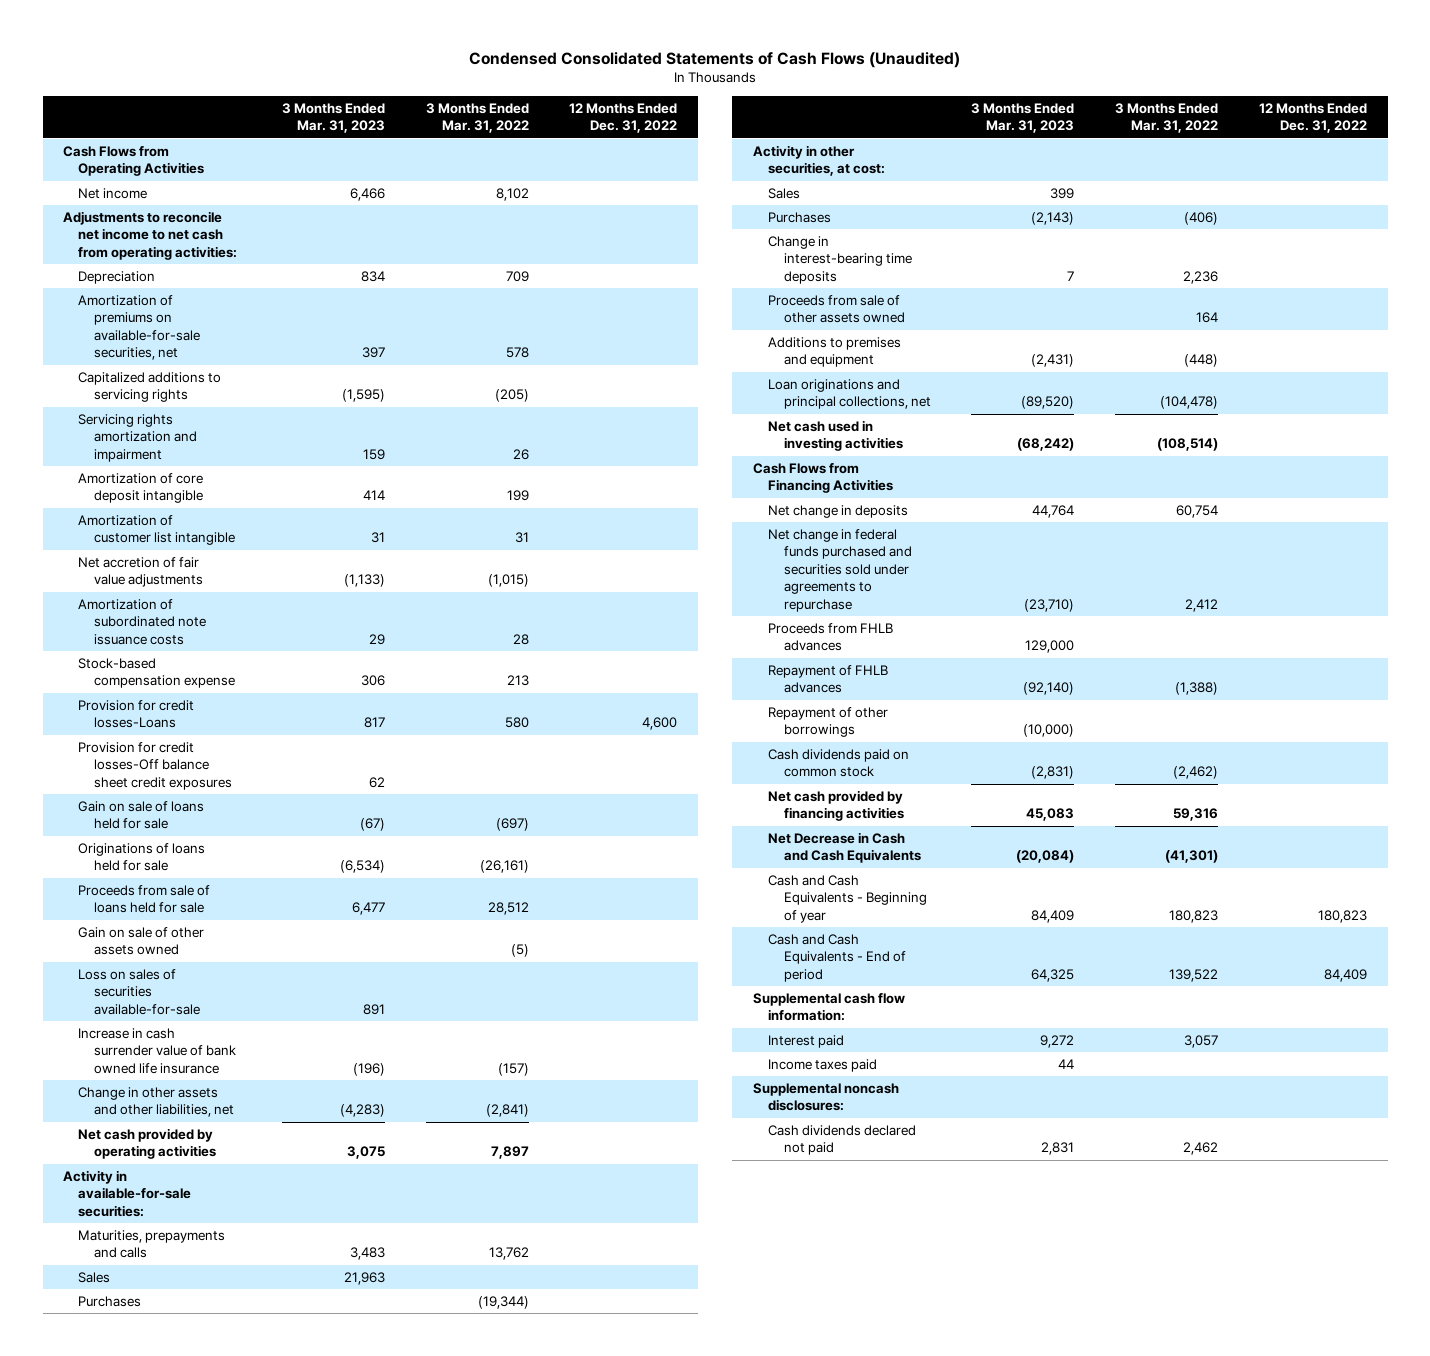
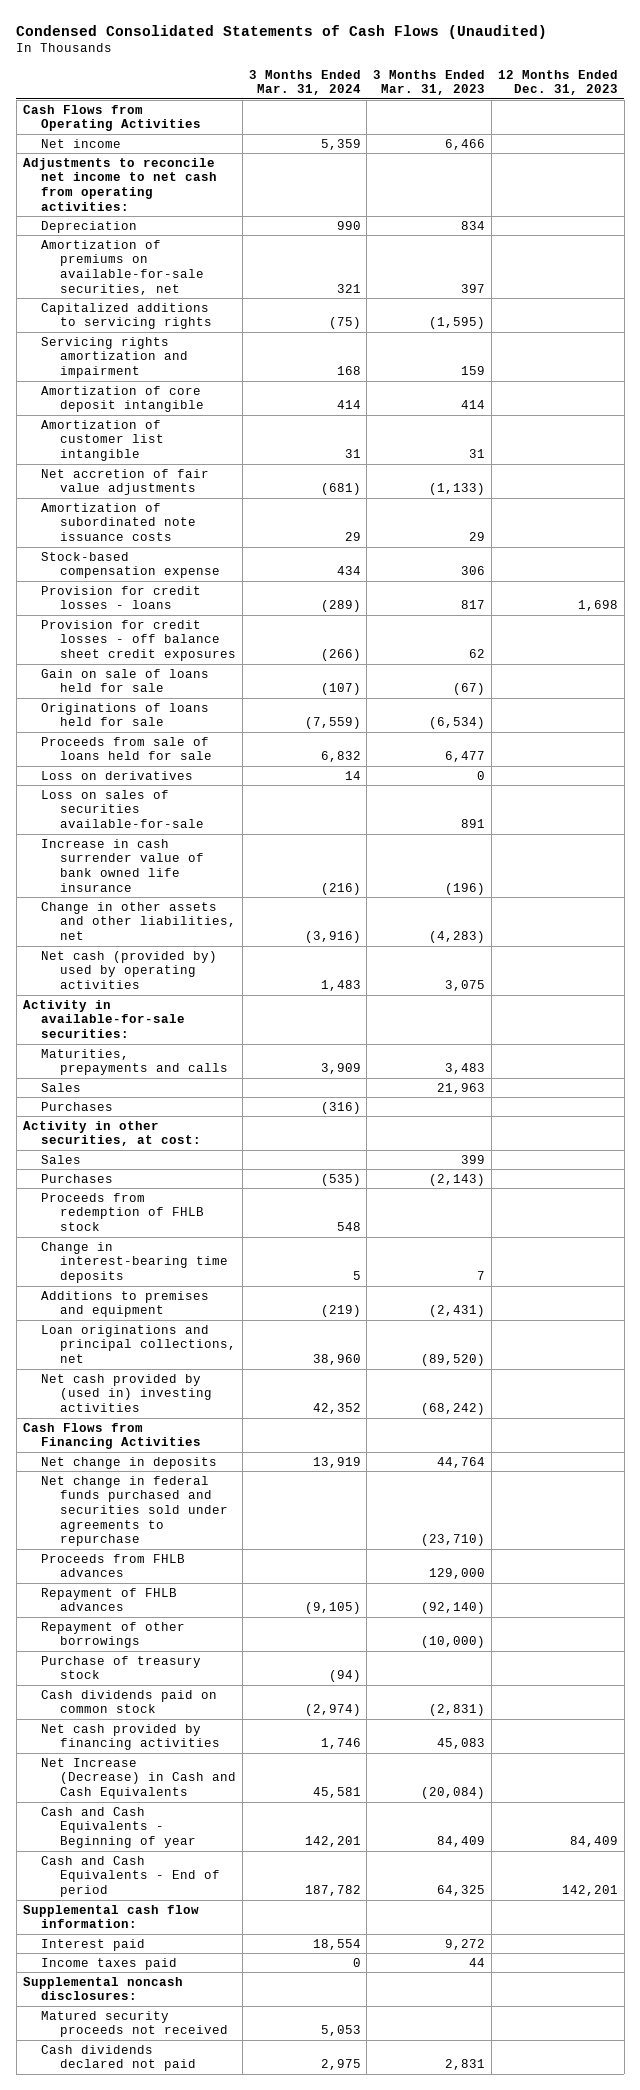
- | 3 Months Ended Mar. 31, 2023 | 3 Months Ended Mar. 31, 2022 | 12 Months Ended Dec. 31, 2022
+ | 3 Months Ended Mar. 31, 2024 | 3 Months Ended Mar. 31, 2023 | 12 Months Ended Dec. 31, 2023
- Provision for credit losses-Loans | 817 | 580 | 4,600
- Provision for credit losses-Off balance sheet credit exposures | 62 | |
+ Provision for credit losses - loans | (289) | 817 | 1,698
+ Provision for credit losses - off balance sheet credit exposures | (266) | 62 |
- Gain on sale of other assets owned | | (5) |
+ Loss on derivatives | 14 | 0 |
- Net cash provided by operating activities | 3,075 | 7,897 |
+ Net cash (provided by) used by operating activities | 1,483 | 3,075 |
+ Proceeds from redemption of FHLB stock | 548 | |
- Proceeds from sale of other assets owned | | 164 |
- Net cash used in investing activities | (68,242) | (108,514) |
+ Net cash provided by (used in) investing activities | 42,352 | (68,242) |
+ Purchase of treasury stock | (94) | |
- Net Decrease in Cash and Cash Equivalents | (20,084) | (41,301) |
+ Net Increase (Decrease) in Cash and Cash Equivalents | 45,581 | (20,084) |
+ Matured security proceeds not received | 5,053 | |

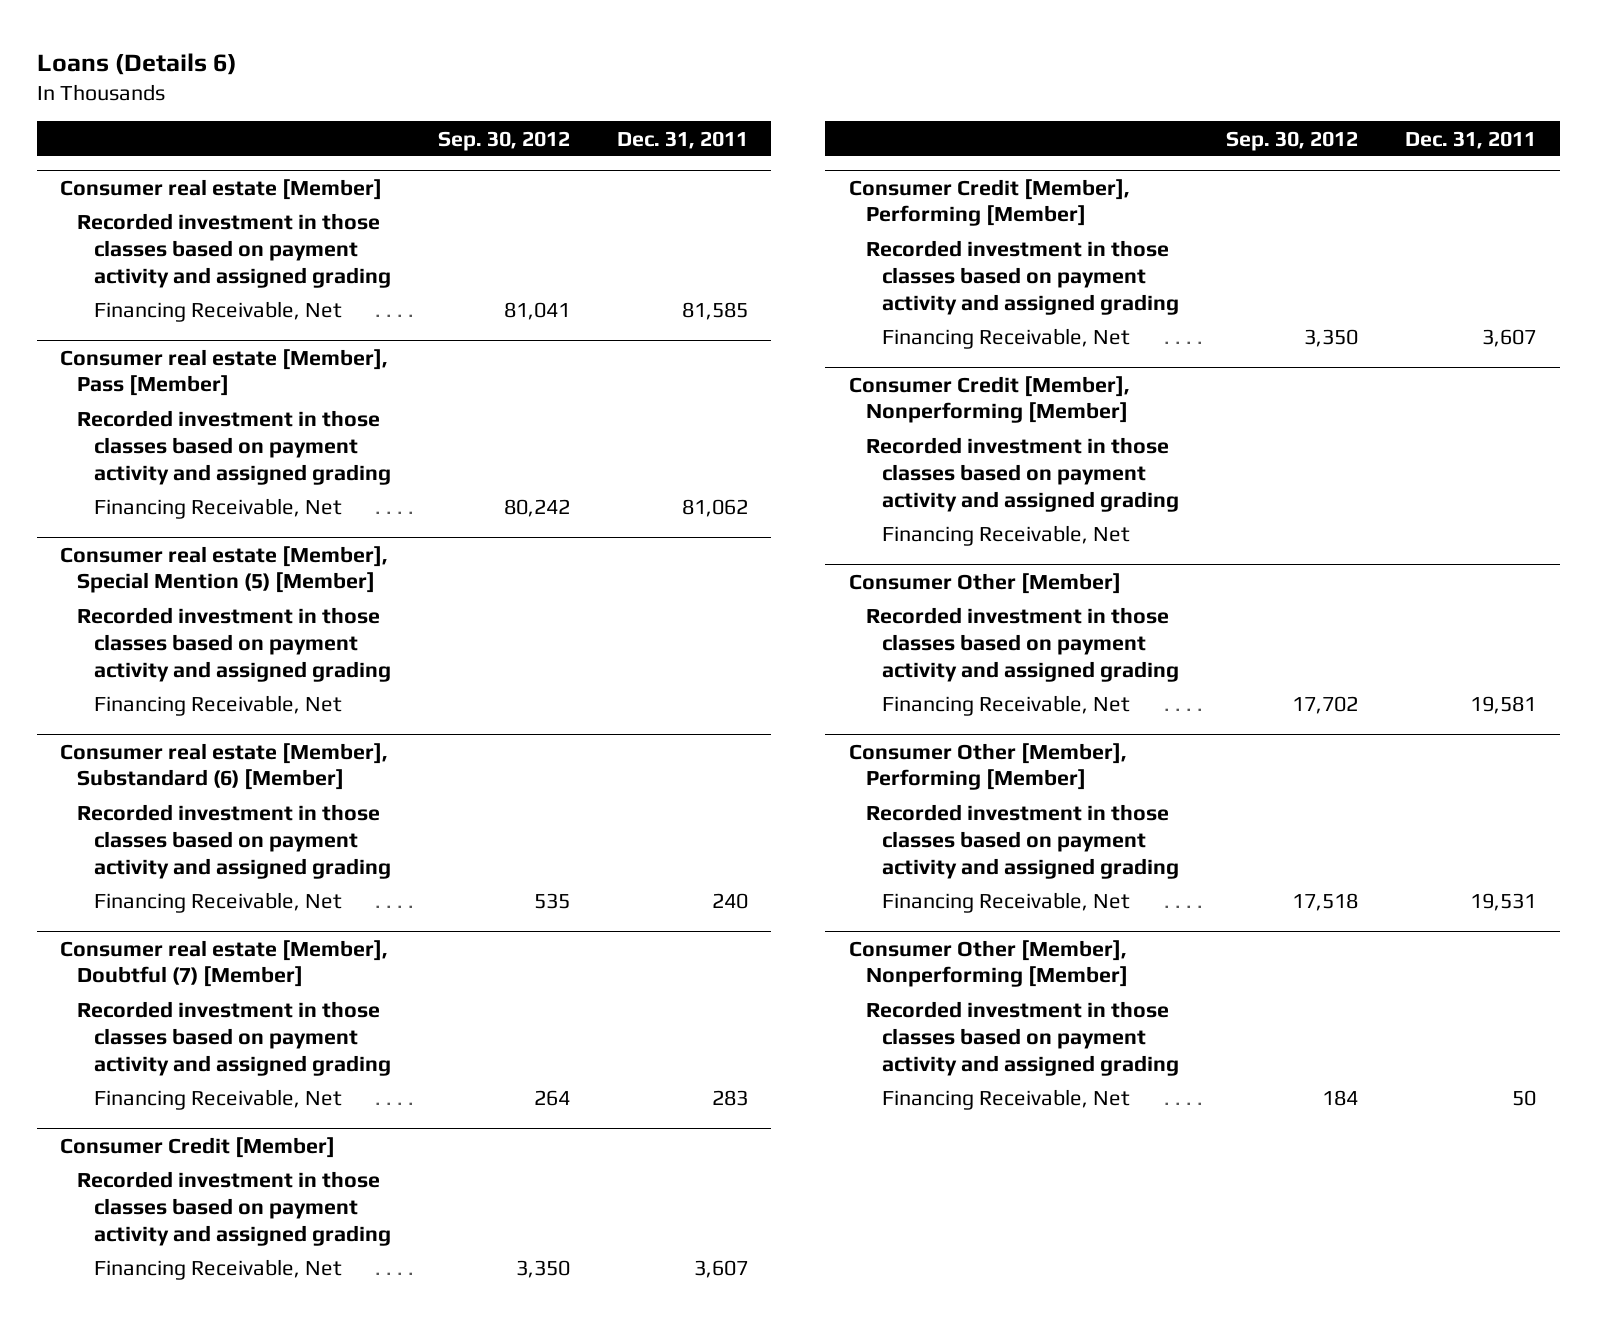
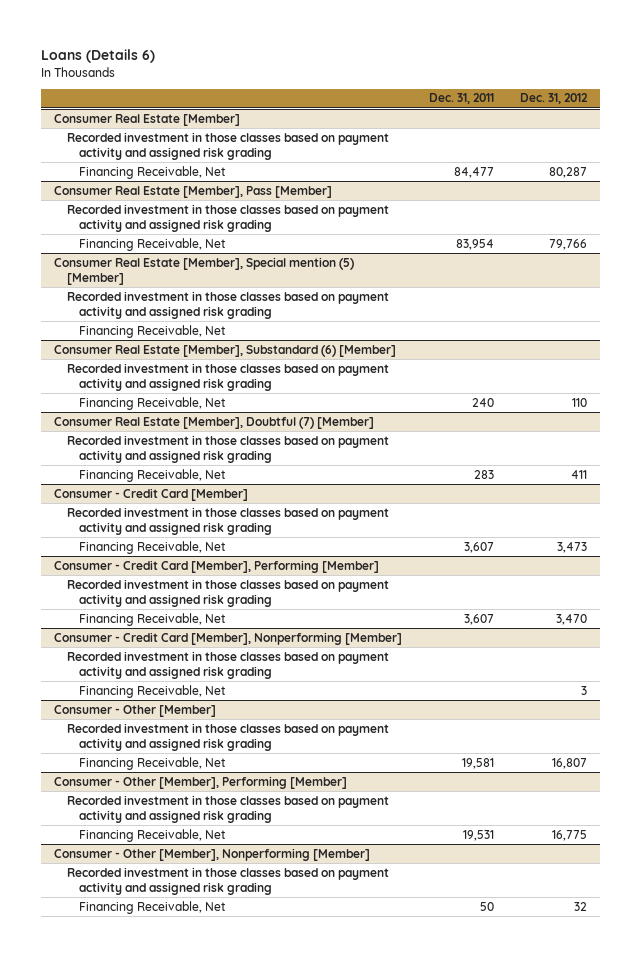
- | Sep. 30, 2012 | Dec. 31, 2011
+ | Dec. 31, 2011 | Dec. 31, 2012
- Consumer real estate [Member]
- Recorded investment in those classes based on payment activity and assigned grading
- Financing Receivable, Net | 81,041 | 81,585
- Consumer real estate [Member], Pass [Member]
- Recorded investment in those classes based on payment activity and assigned grading
- Financing Receivable, Net | 80,242 | 81,062
- Consumer real estate [Member], Special Mention (5) [Member]
- Recorded investment in those classes based on payment activity and assigned grading
+ Consumer Real Estate [Member]
+ Recorded investment in those classes based on payment activity and assigned risk grading
+ Financing Receivable, Net | 84,477 | 80,287
+ Consumer Real Estate [Member], Pass [Member]
+ Recorded investment in those classes based on payment activity and assigned risk grading
+ Financing Receivable, Net | 83,954 | 79,766
+ Consumer Real Estate [Member], Special mention (5) [Member]
+ Recorded investment in those classes based on payment activity and assigned risk grading
- Consumer real estate [Member], Substandard (6) [Member]
- Recorded investment in those classes based on payment activity and assigned grading
+ Consumer Real Estate [Member], Substandard (6) [Member]
+ Recorded investment in those classes based on payment activity and assigned risk grading
- Consumer real estate [Member], Doubtful (7) [Member]
- Recorded investment in those classes based on payment activity and assigned grading
+ Consumer Real Estate [Member], Doubtful (7) [Member]
+ Recorded investment in those classes based on payment activity and assigned risk grading
- Consumer Credit [Member]
- Recorded investment in those classes based on payment activity and assigned grading
+ Consumer - Credit Card [Member]
+ Recorded investment in those classes based on payment activity and assigned risk grading
- Consumer Credit [Member], Performing [Member]
- Recorded investment in those classes based on payment activity and assigned grading
+ Consumer - Credit Card [Member], Performing [Member]
+ Recorded investment in those classes based on payment activity and assigned risk grading
- Consumer Credit [Member], Nonperforming [Member]
- Recorded investment in those classes based on payment activity and assigned grading
+ Consumer - Credit Card [Member], Nonperforming [Member]
+ Recorded investment in those classes based on payment activity and assigned risk grading
- Consumer Other [Member]
- Recorded investment in those classes based on payment activity and assigned grading
+ Consumer - Other [Member]
+ Recorded investment in those classes based on payment activity and assigned risk grading
- Consumer Other [Member], Performing [Member]
- Recorded investment in those classes based on payment activity and assigned grading
+ Consumer - Other [Member], Performing [Member]
+ Recorded investment in those classes based on payment activity and assigned risk grading
- Consumer Other [Member], Nonperforming [Member]
- Recorded investment in those classes based on payment activity and assigned grading
+ Consumer - Other [Member], Nonperforming [Member]
+ Recorded investment in those classes based on payment activity and assigned risk grading

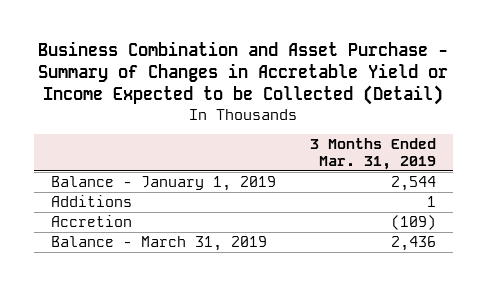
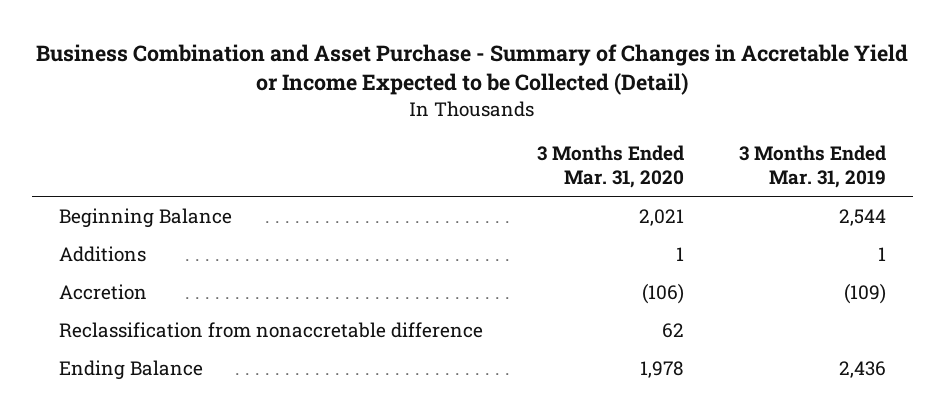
- | 3 Months Ended Mar. 31, 2019
+ | 3 Months Ended Mar. 31, 2020 | 3 Months Ended Mar. 31, 2019
- Balance - January 1, 2019 | 2,544
+ Beginning Balance | 2,021 | 2,544
- Balance - March 31, 2019 | 2,436
+ Reclassification from nonaccretable difference | 62 |
+ Ending Balance | 1,978 | 2,436

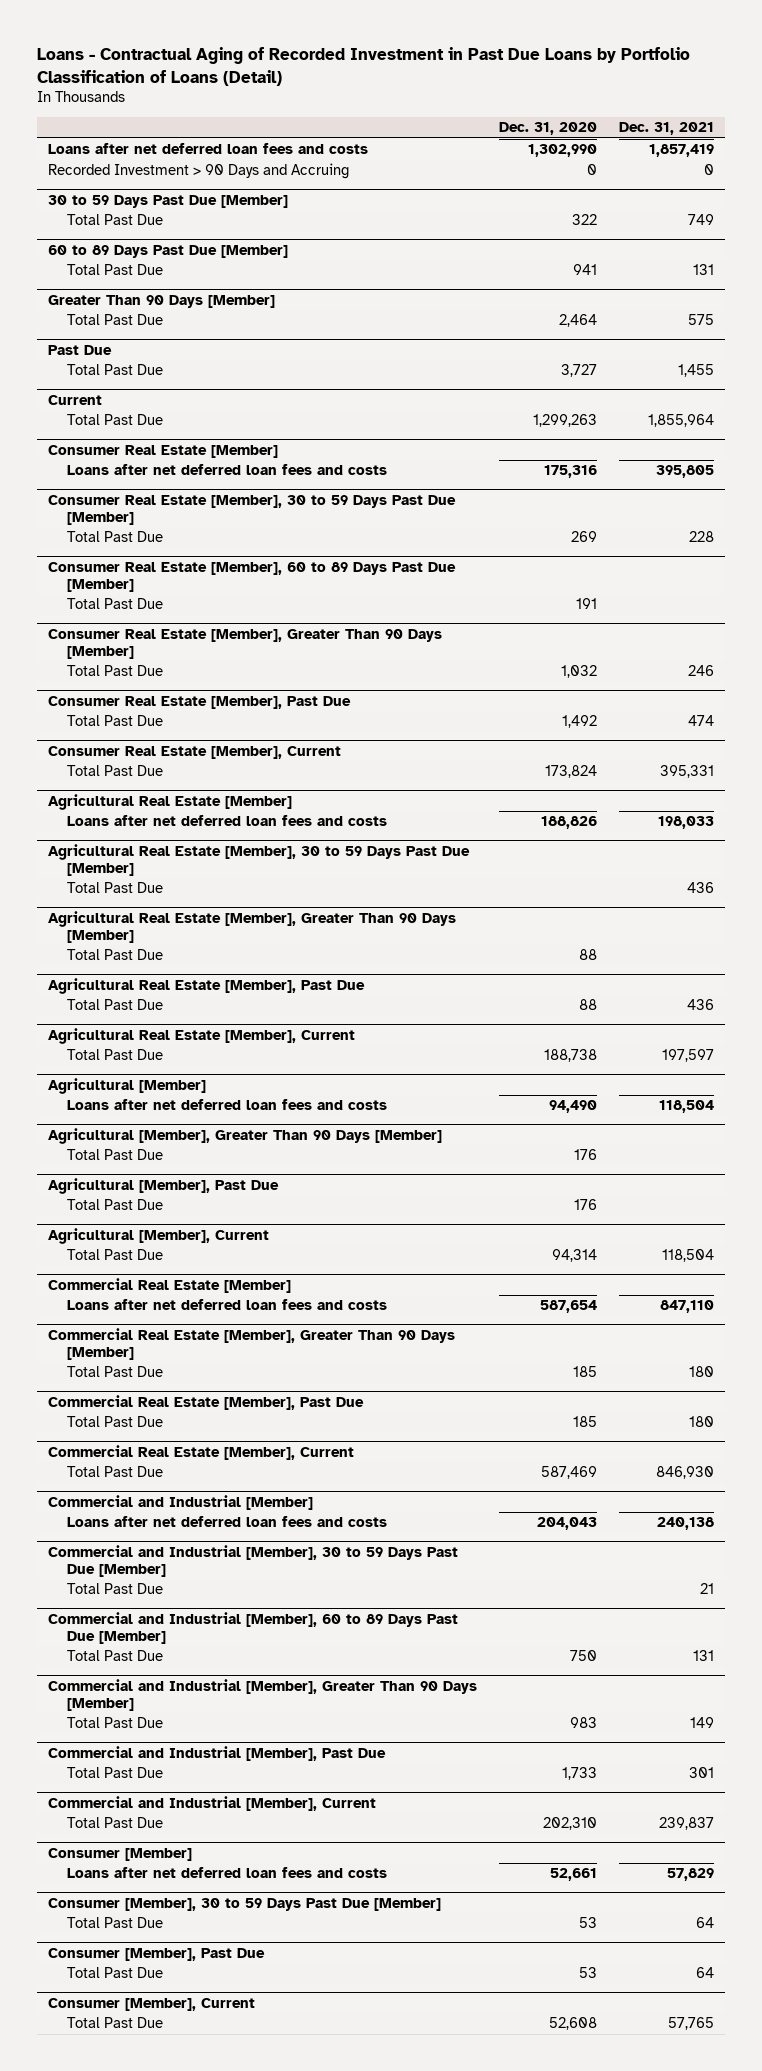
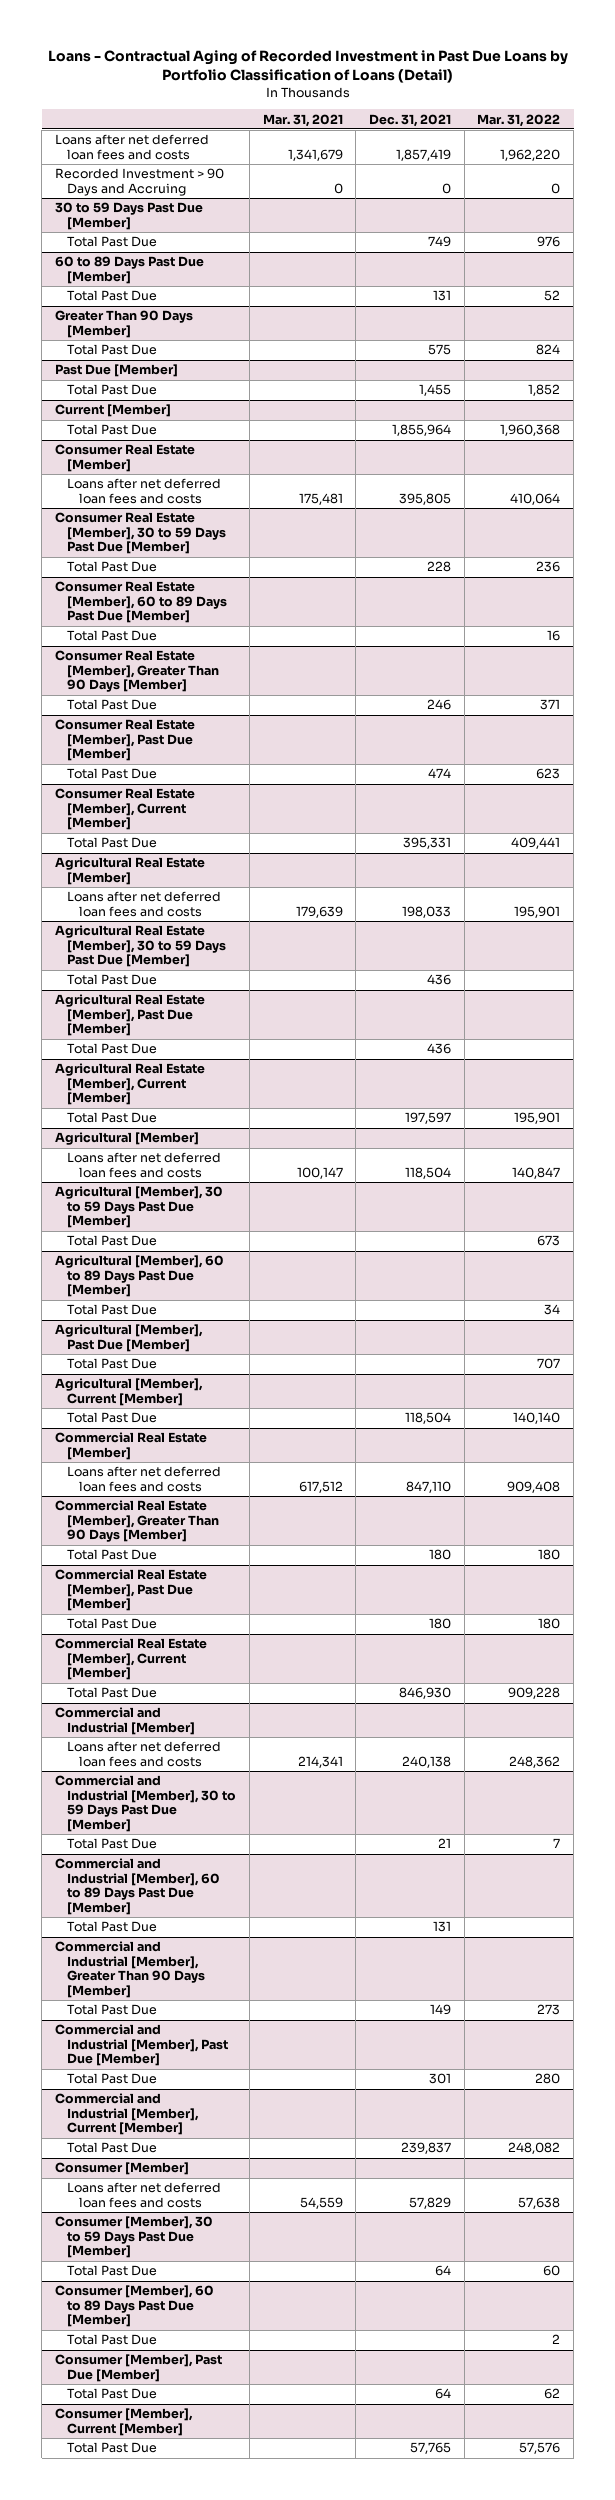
- | Dec. 31, 2020 | Dec. 31, 2021
+ | Mar. 31, 2021 | Dec. 31, 2021 | Mar. 31, 2022
- Past Due
+ Past Due [Member]
- Current
+ Current [Member]
- Consumer Real Estate [Member], Past Due
+ Consumer Real Estate [Member], Past Due [Member]
- Consumer Real Estate [Member], Current
+ Consumer Real Estate [Member], Current [Member]
- Agricultural Real Estate [Member], Greater Than 90 Days [Member]
- Total Past Due | 88 |
- Agricultural Real Estate [Member], Past Due
+ Agricultural Real Estate [Member], Past Due [Member]
- Agricultural Real Estate [Member], Current
+ Agricultural Real Estate [Member], Current [Member]
- Agricultural [Member], Greater Than 90 Days [Member]
+ Agricultural [Member], 30 to 59 Days Past Due [Member]
- Agricultural [Member], Past Due
+ Agricultural [Member], 60 to 89 Days Past Due [Member]
- Agricultural [Member], Current
+ Agricultural [Member], Past Due [Member]
+ Total Past Due | | | 707
+ Agricultural [Member], Current [Member]
- Commercial Real Estate [Member], Past Due
+ Commercial Real Estate [Member], Past Due [Member]
- Commercial Real Estate [Member], Current
+ Commercial Real Estate [Member], Current [Member]
- Commercial and Industrial [Member], Past Due
+ Commercial and Industrial [Member], Past Due [Member]
- Commercial and Industrial [Member], Current
+ Commercial and Industrial [Member], Current [Member]
- Consumer [Member], Past Due
+ Consumer [Member], 60 to 89 Days Past Due [Member]
+ Total Past Due | | | 2
+ Consumer [Member], Past Due [Member]
- Consumer [Member], Current
+ Consumer [Member], Current [Member]

